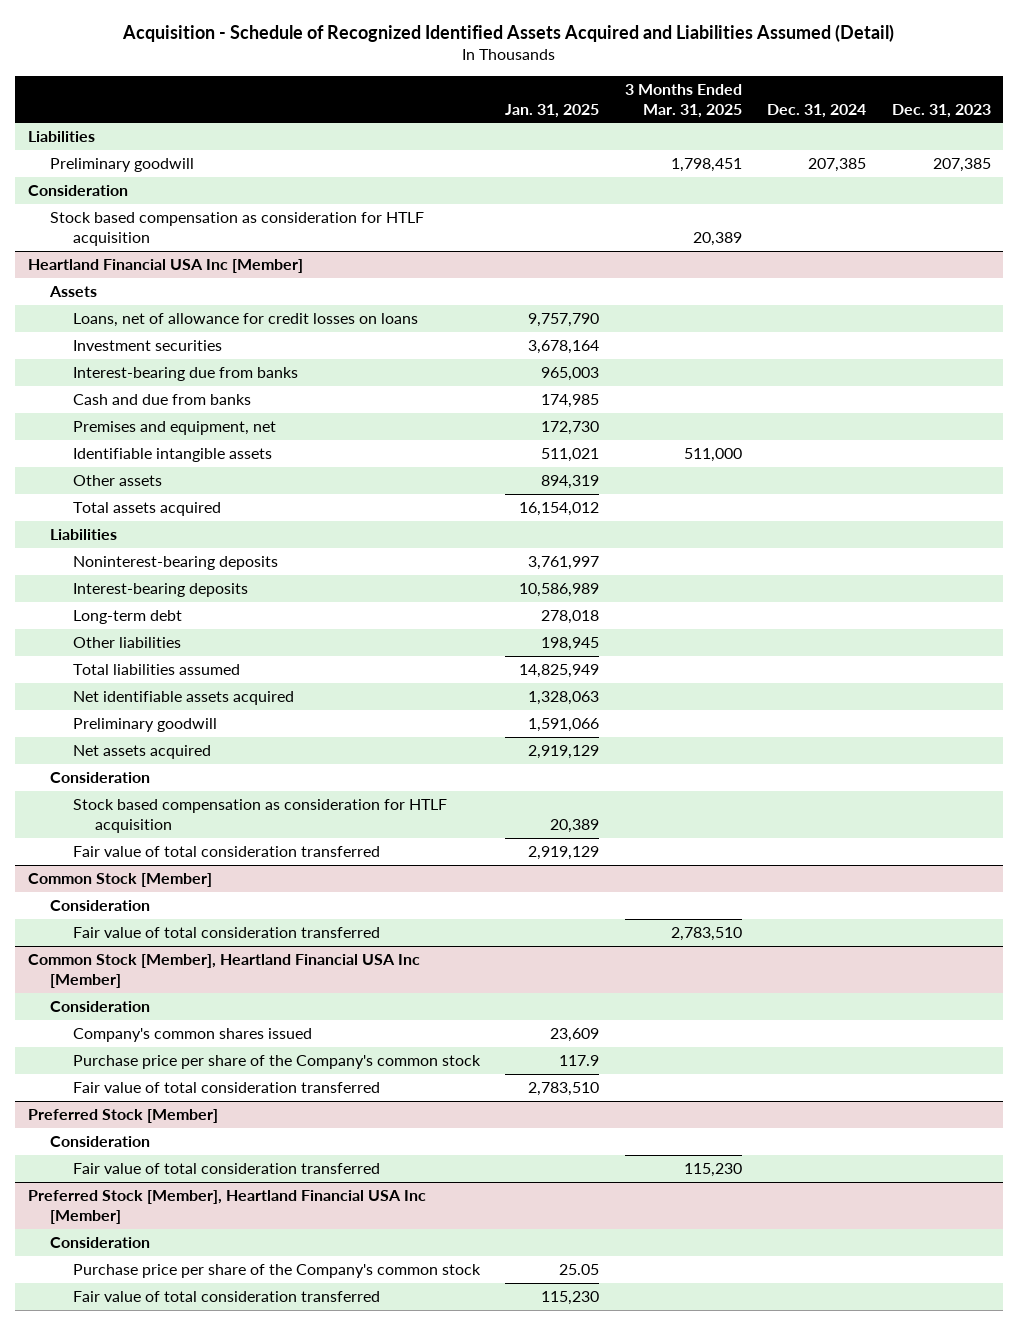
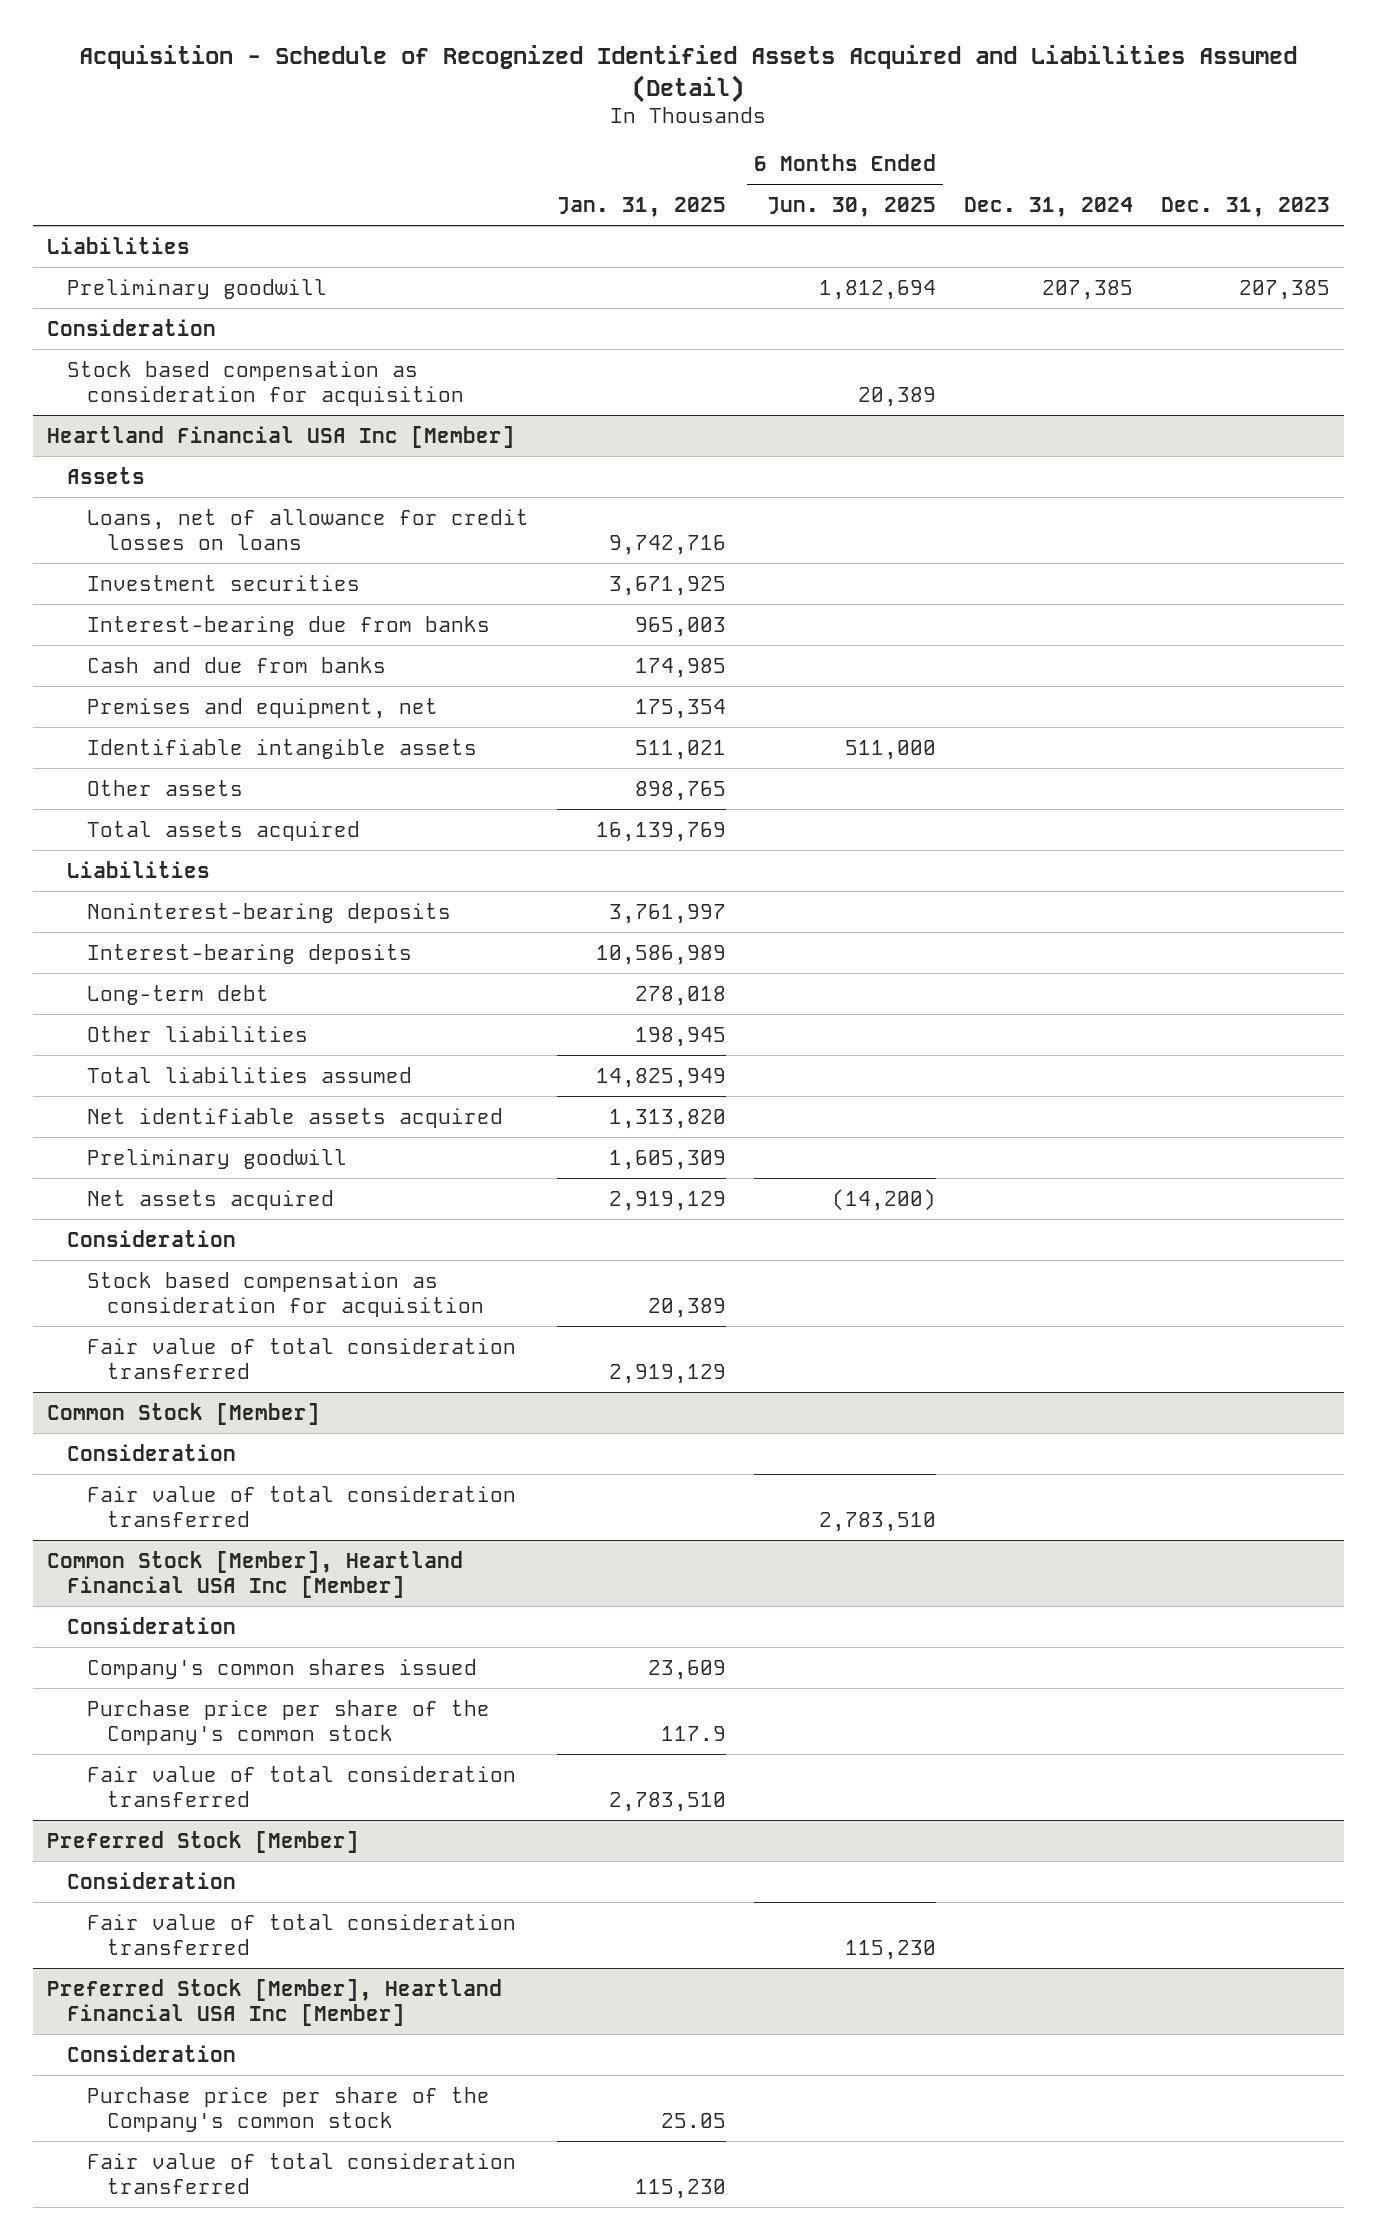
- | Jan. 31, 2025 | 3 Months Ended Mar. 31, 2025 | Dec. 31, 2024 | Dec. 31, 2023
+ | Jan. 31, 2025 | 6 Months Ended Jun. 30, 2025 | Dec. 31, 2024 | Dec. 31, 2023
- Stock based compensation as consideration for HTLF acquisition | | 20,389 | |
+ Stock based compensation as consideration for acquisition | | 20,389 | |
@ Heartland Financial USA Inc [Member]
- Loans, net of allowance for credit losses on loans | 9,757,790 | | |
- Investment securities | 3,678,164 | | |
+ Loans, net of allowance for credit losses on loans | 9,742,716 | | |
+ Investment securities | 3,671,925 | | |
- Premises and equipment, net | 172,730 | | |
+ Premises and equipment, net | 175,354 | | |
- Other assets | 894,319 | | |
- Total assets acquired | 16,154,012 | | |
+ Other assets | 898,765 | | |
+ Total assets acquired | 16,139,769 | | |
- Net identifiable assets acquired | 1,328,063 | | |
- Preliminary goodwill | 1,591,066 | | |
+ Net identifiable assets acquired | 1,313,820 | | |
+ Preliminary goodwill | 1,605,309 | | |
- Stock based compensation as consideration for HTLF acquisition | 20,389 | | |
+ Stock based compensation as consideration for acquisition | 20,389 | | |

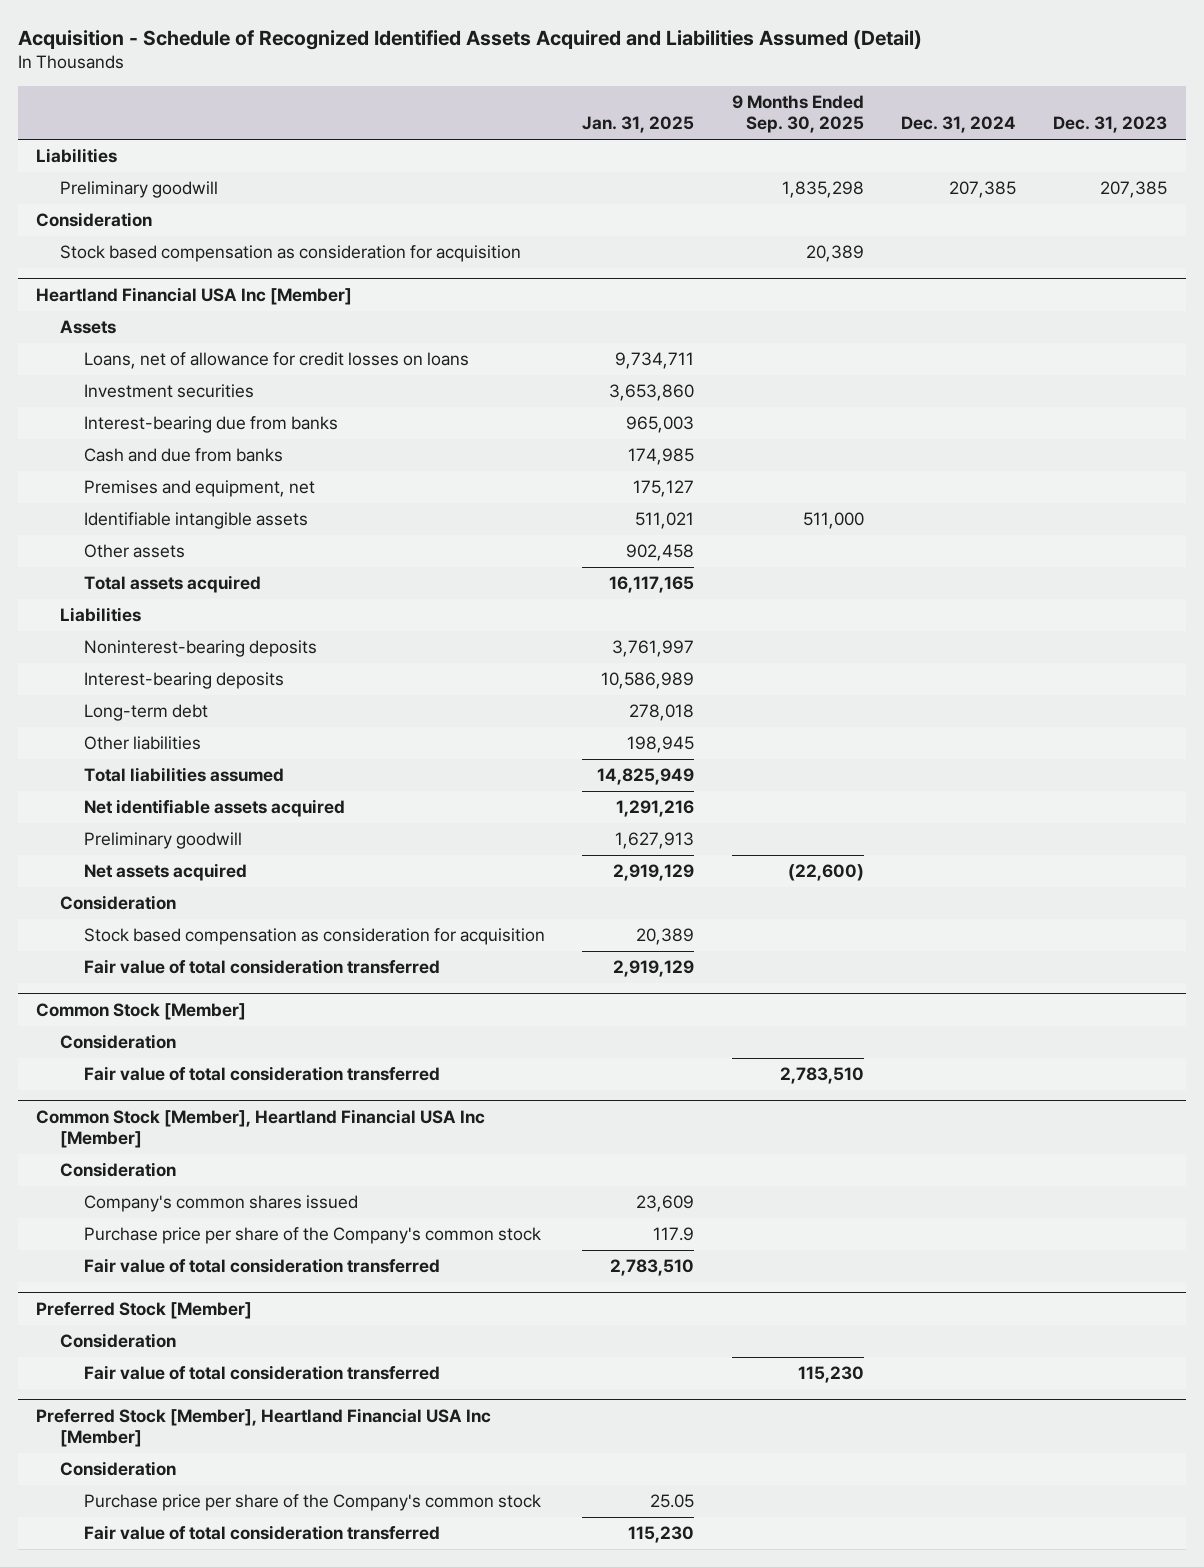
- | Jan. 31, 2025 | 6 Months Ended Jun. 30, 2025 | Dec. 31, 2024 | Dec. 31, 2023
+ | Jan. 31, 2025 | 9 Months Ended Sep. 30, 2025 | Dec. 31, 2024 | Dec. 31, 2023
@ Heartland Financial USA Inc [Member]
- Loans, net of allowance for credit losses on loans | 9,742,716 | | |
- Investment securities | 3,671,925 | | |
+ Loans, net of allowance for credit losses on loans | 9,734,711 | | |
+ Investment securities | 3,653,860 | | |
- Premises and equipment, net | 175,354 | | |
+ Premises and equipment, net | 175,127 | | |
- Other assets | 898,765 | | |
- Total assets acquired | 16,139,769 | | |
+ Other assets | 902,458 | | |
+ Total assets acquired | 16,117,165 | | |
- Net identifiable assets acquired | 1,313,820 | | |
- Preliminary goodwill | 1,605,309 | | |
+ Net identifiable assets acquired | 1,291,216 | | |
+ Preliminary goodwill | 1,627,913 | | |

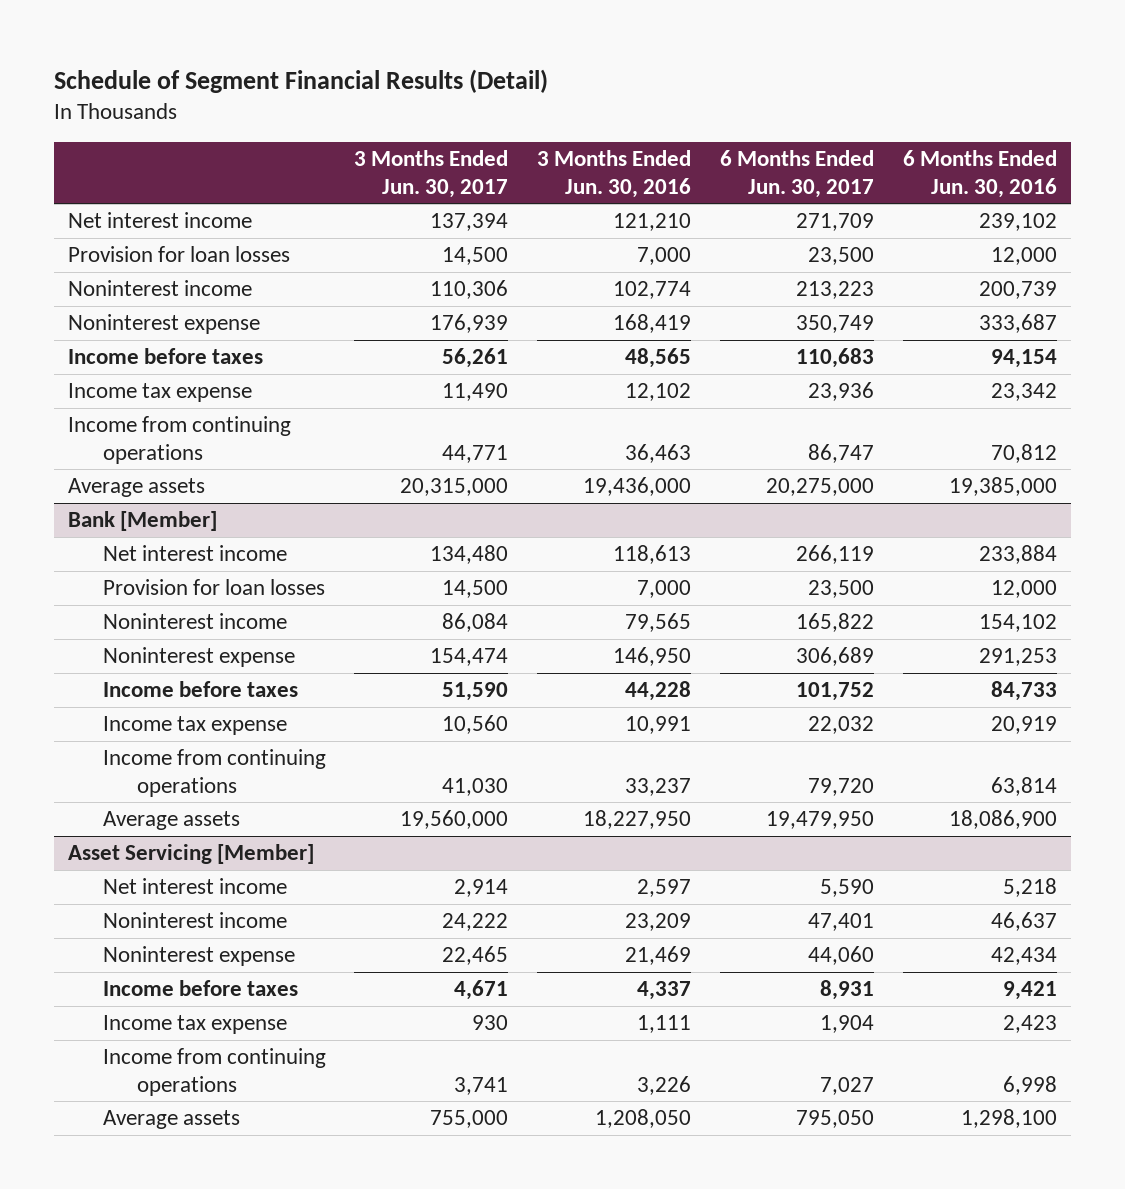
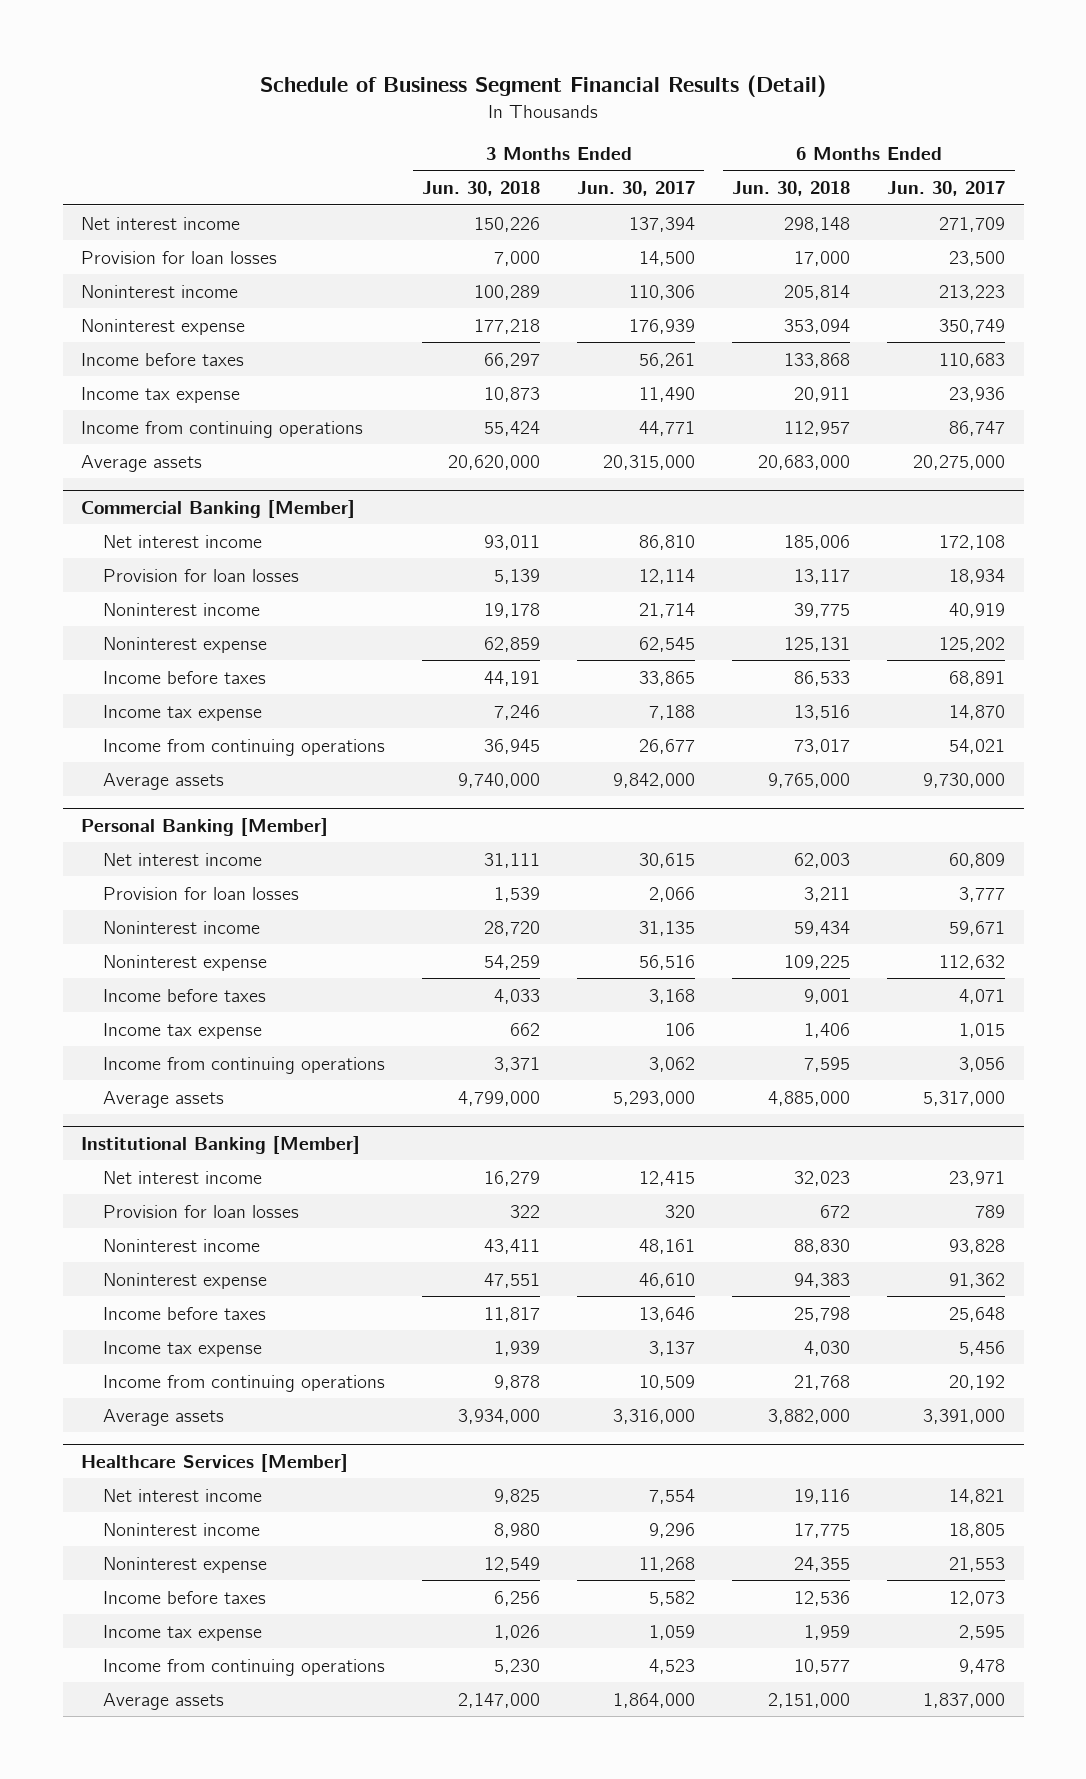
- Schedule of Segment Financial Results (Detail)
+ Schedule of Business Segment Financial Results (Detail)
- | 3 Months Ended Jun. 30, 2017 | 3 Months Ended Jun. 30, 2016 | 6 Months Ended Jun. 30, 2017 | 6 Months Ended Jun. 30, 2016
+ | 3 Months Ended Jun. 30, 2018 | 3 Months Ended Jun. 30, 2017 | 6 Months Ended Jun. 30, 2018 | 6 Months Ended Jun. 30, 2017
- Bank [Member]
- Net interest income | 134,480 | 118,613 | 266,119 | 233,884
- Provision for loan losses | 14,500 | 7,000 | 23,500 | 12,000
- Noninterest income | 86,084 | 79,565 | 165,822 | 154,102
- Noninterest expense | 154,474 | 146,950 | 306,689 | 291,253
- Income before taxes | 51,590 | 44,228 | 101,752 | 84,733
- Income tax expense | 10,560 | 10,991 | 22,032 | 20,919
- Income from continuing operations | 41,030 | 33,237 | 79,720 | 63,814
- Average assets | 19,560,000 | 18,227,950 | 19,479,950 | 18,086,900
- Asset Servicing [Member]
- Net interest income | 2,914 | 2,597 | 5,590 | 5,218
- Noninterest income | 24,222 | 23,209 | 47,401 | 46,637
- Noninterest expense | 22,465 | 21,469 | 44,060 | 42,434
- Income before taxes | 4,671 | 4,337 | 8,931 | 9,421
- Income tax expense | 930 | 1,111 | 1,904 | 2,423
- Income from continuing operations | 3,741 | 3,226 | 7,027 | 6,998
- Average assets | 755,000 | 1,208,050 | 795,050 | 1,298,100
+ Commercial Banking [Member]
+ Net interest income | 93,011 | 86,810 | 185,006 | 172,108
+ Provision for loan losses | 5,139 | 12,114 | 13,117 | 18,934
+ Noninterest income | 19,178 | 21,714 | 39,775 | 40,919
+ Noninterest expense | 62,859 | 62,545 | 125,131 | 125,202
+ Income before taxes | 44,191 | 33,865 | 86,533 | 68,891
+ Income tax expense | 7,246 | 7,188 | 13,516 | 14,870
+ Income from continuing operations | 36,945 | 26,677 | 73,017 | 54,021
+ Average assets | 9,740,000 | 9,842,000 | 9,765,000 | 9,730,000
+ Personal Banking [Member]
+ Net interest income | 31,111 | 30,615 | 62,003 | 60,809
+ Provision for loan losses | 1,539 | 2,066 | 3,211 | 3,777
+ Noninterest income | 28,720 | 31,135 | 59,434 | 59,671
+ Noninterest expense | 54,259 | 56,516 | 109,225 | 112,632
+ Income before taxes | 4,033 | 3,168 | 9,001 | 4,071
+ Income tax expense | 662 | 106 | 1,406 | 1,015
+ Income from continuing operations | 3,371 | 3,062 | 7,595 | 3,056
+ Average assets | 4,799,000 | 5,293,000 | 4,885,000 | 5,317,000
+ Institutional Banking [Member]
+ Net interest income | 16,279 | 12,415 | 32,023 | 23,971
+ Provision for loan losses | 322 | 320 | 672 | 789
+ Noninterest income | 43,411 | 48,161 | 88,830 | 93,828
+ Noninterest expense | 47,551 | 46,610 | 94,383 | 91,362
+ Income before taxes | 11,817 | 13,646 | 25,798 | 25,648
+ Income tax expense | 1,939 | 3,137 | 4,030 | 5,456
+ Income from continuing operations | 9,878 | 10,509 | 21,768 | 20,192
+ Average assets | 3,934,000 | 3,316,000 | 3,882,000 | 3,391,000
+ Healthcare Services [Member]
+ Net interest income | 9,825 | 7,554 | 19,116 | 14,821
+ Noninterest income | 8,980 | 9,296 | 17,775 | 18,805
+ Noninterest expense | 12,549 | 11,268 | 24,355 | 21,553
+ Income before taxes | 6,256 | 5,582 | 12,536 | 12,073
+ Income tax expense | 1,026 | 1,059 | 1,959 | 2,595
+ Income from continuing operations | 5,230 | 4,523 | 10,577 | 9,478
+ Average assets | 2,147,000 | 1,864,000 | 2,151,000 | 1,837,000

